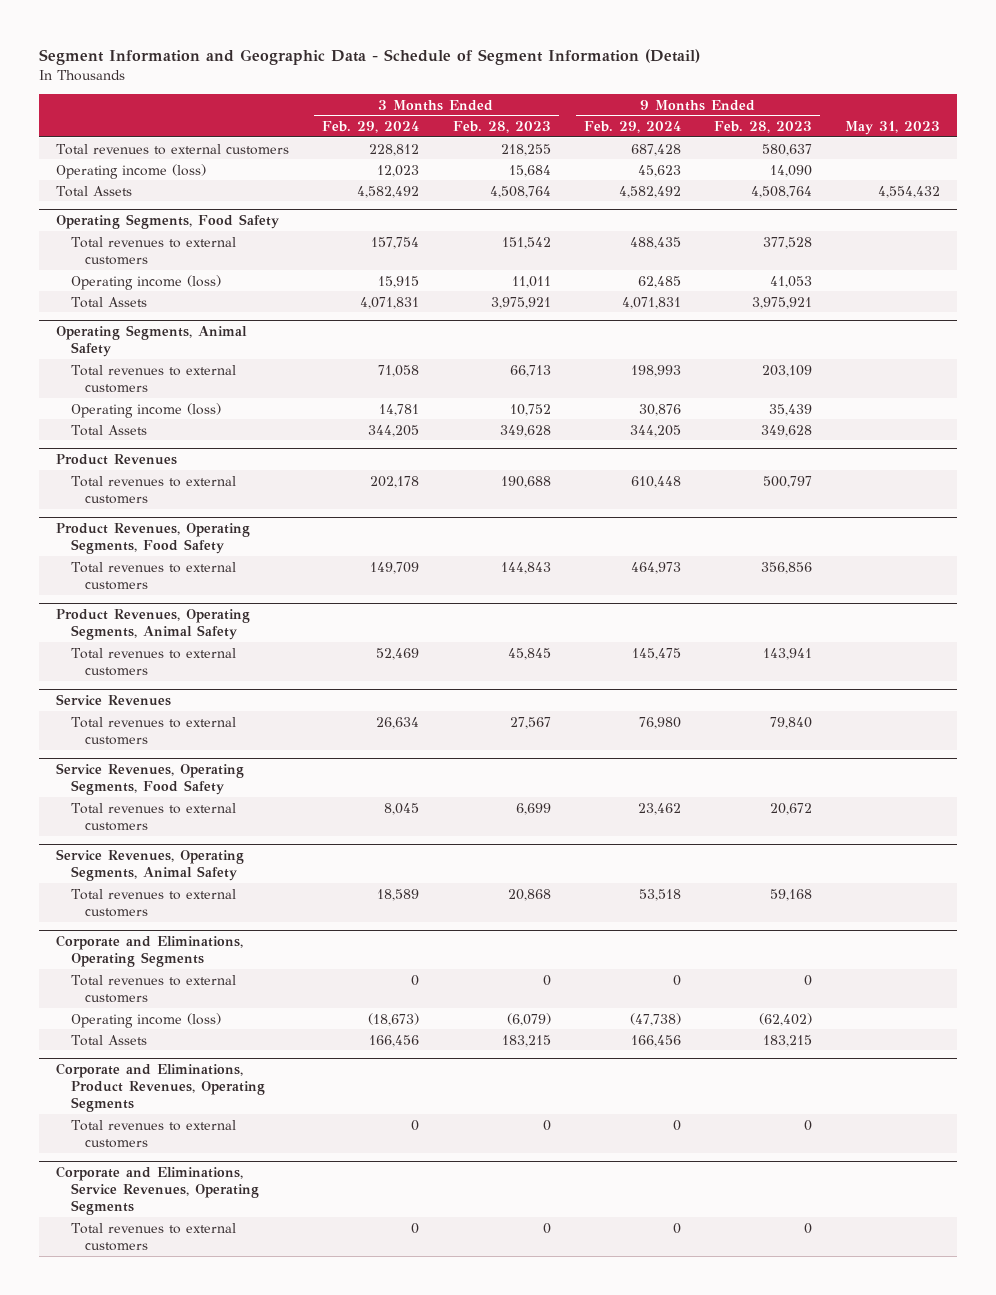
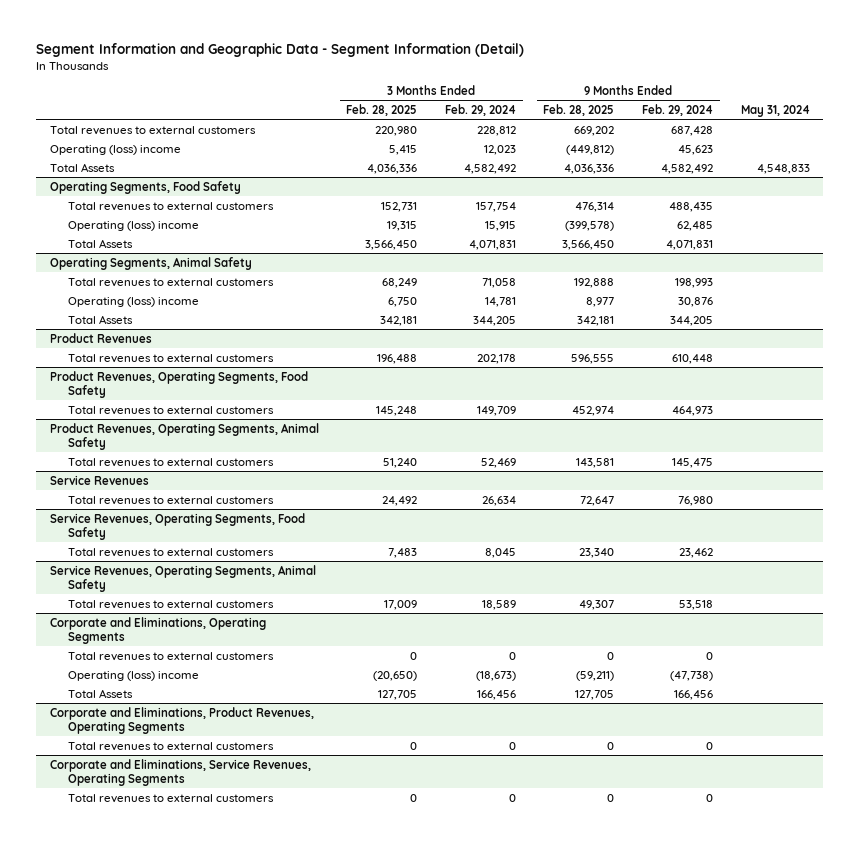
- Segment Information and Geographic Data - Schedule of Segment Information (Detail)
+ Segment Information and Geographic Data - Segment Information (Detail)
- | 3 Months Ended Feb. 29, 2024 | 3 Months Ended Feb. 28, 2023 | 9 Months Ended Feb. 29, 2024 | 9 Months Ended Feb. 28, 2023 | May 31, 2023
+ | 3 Months Ended Feb. 28, 2025 | 3 Months Ended Feb. 29, 2024 | 9 Months Ended Feb. 28, 2025 | 9 Months Ended Feb. 29, 2024 | May 31, 2024
- Operating income (loss) | 12,023 | 15,684 | 45,623 | 14,090 |
+ Operating (loss) income | 5,415 | 12,023 | (449,812) | 45,623 |
@ Operating Segments, Food Safety
- Operating income (loss) | 15,915 | 11,011 | 62,485 | 41,053 |
+ Operating (loss) income | 19,315 | 15,915 | (399,578) | 62,485 |
@ Operating Segments, Animal Safety
- Operating income (loss) | 14,781 | 10,752 | 30,876 | 35,439 |
+ Operating (loss) income | 6,750 | 14,781 | 8,977 | 30,876 |
@ Corporate and Eliminations, Operating Segments
- Operating income (loss) | (18,673) | (6,079) | (47,738) | (62,402) |
+ Operating (loss) income | (20,650) | (18,673) | (59,211) | (47,738) |

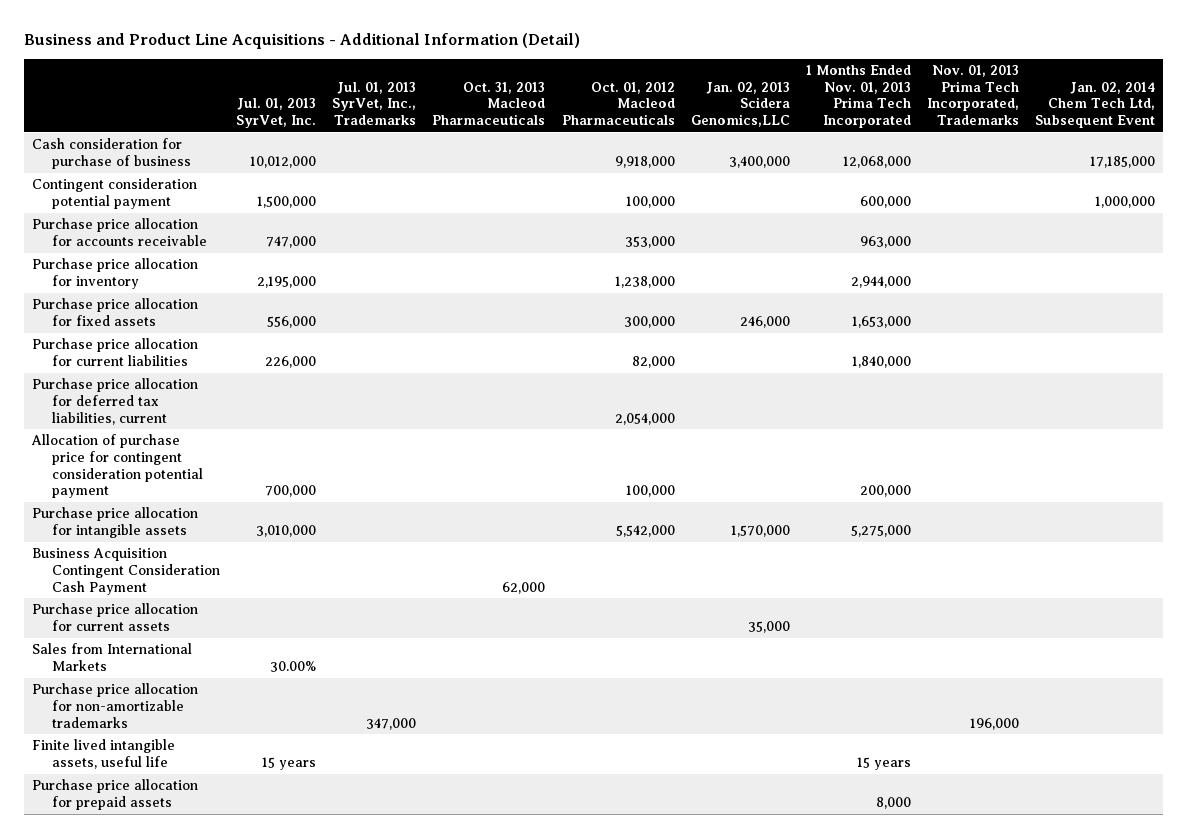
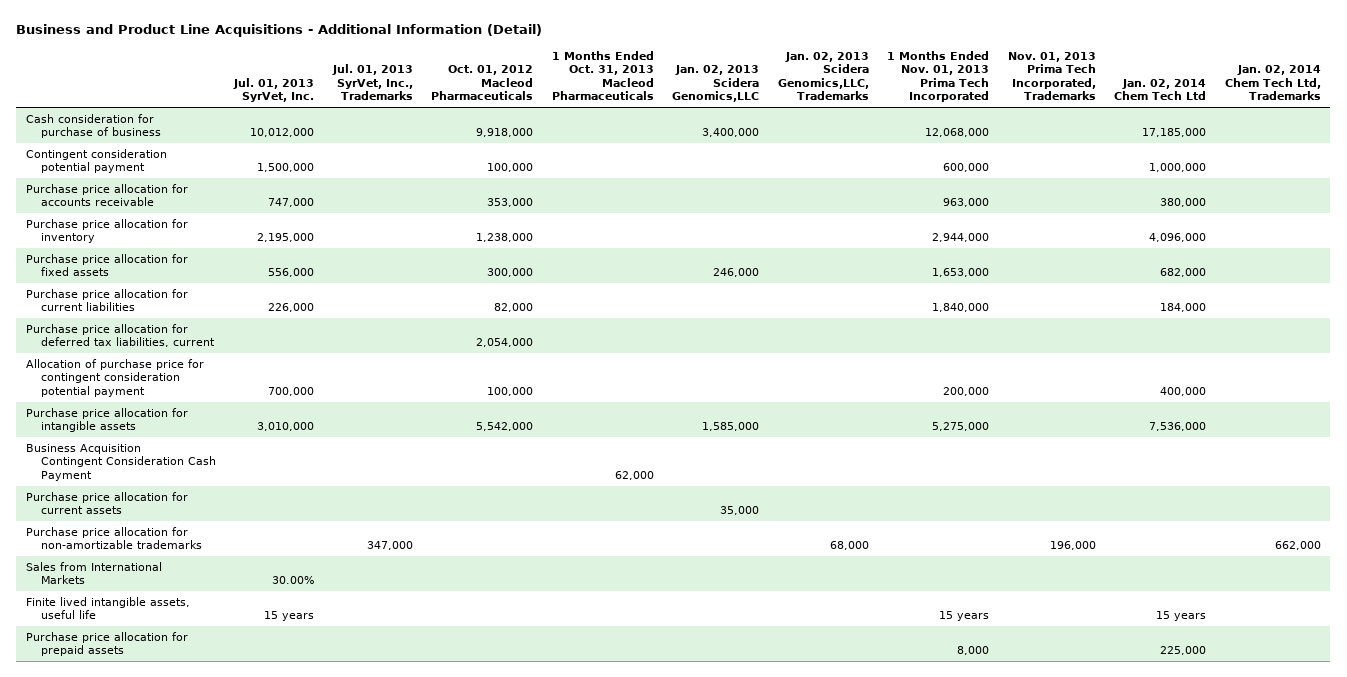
- | Jul. 01, 2013 SyrVet, Inc. | Jul. 01, 2013 SyrVet, Inc., Trademarks | Oct. 31, 2013 Macleod Pharmaceuticals | Oct. 01, 2012 Macleod Pharmaceuticals | Jan. 02, 2013 Scidera Genomics,LLC | 1 Months Ended Nov. 01, 2013 Prima Tech Incorporated | Nov. 01, 2013 Prima Tech Incorporated, Trademarks | Jan. 02, 2014 Chem Tech Ltd, Subsequent Event
+ | Jul. 01, 2013 SyrVet, Inc. | Jul. 01, 2013 SyrVet, Inc., Trademarks | Oct. 01, 2012 Macleod Pharmaceuticals | 1 Months Ended Oct. 31, 2013 Macleod Pharmaceuticals | Jan. 02, 2013 Scidera Genomics,LLC | Jan. 02, 2013 Scidera Genomics,LLC, Trademarks | 1 Months Ended Nov. 01, 2013 Prima Tech Incorporated | Nov. 01, 2013 Prima Tech Incorporated, Trademarks | Jan. 02, 2014 Chem Tech Ltd | Jan. 02, 2014 Chem Tech Ltd, Trademarks
- Purchase price allocation for intangible assets | 3,010,000 | | | 5,542,000 | 1,570,000 | 5,275,000 | |
+ Purchase price allocation for intangible assets | 3,010,000 | | 5,542,000 | | 1,585,000 | | 5,275,000 | | 7,536,000 |
moved down: Sales from International Markets | 30.00% | | | | | | | | |

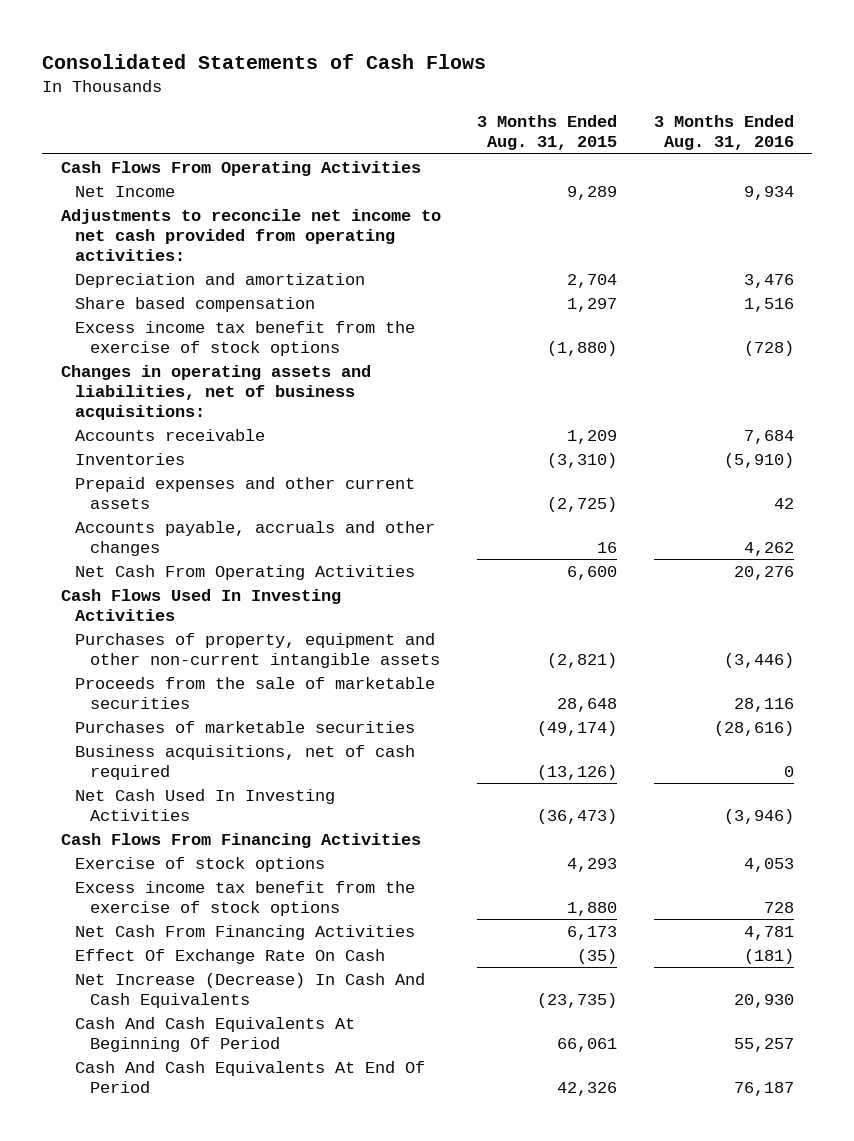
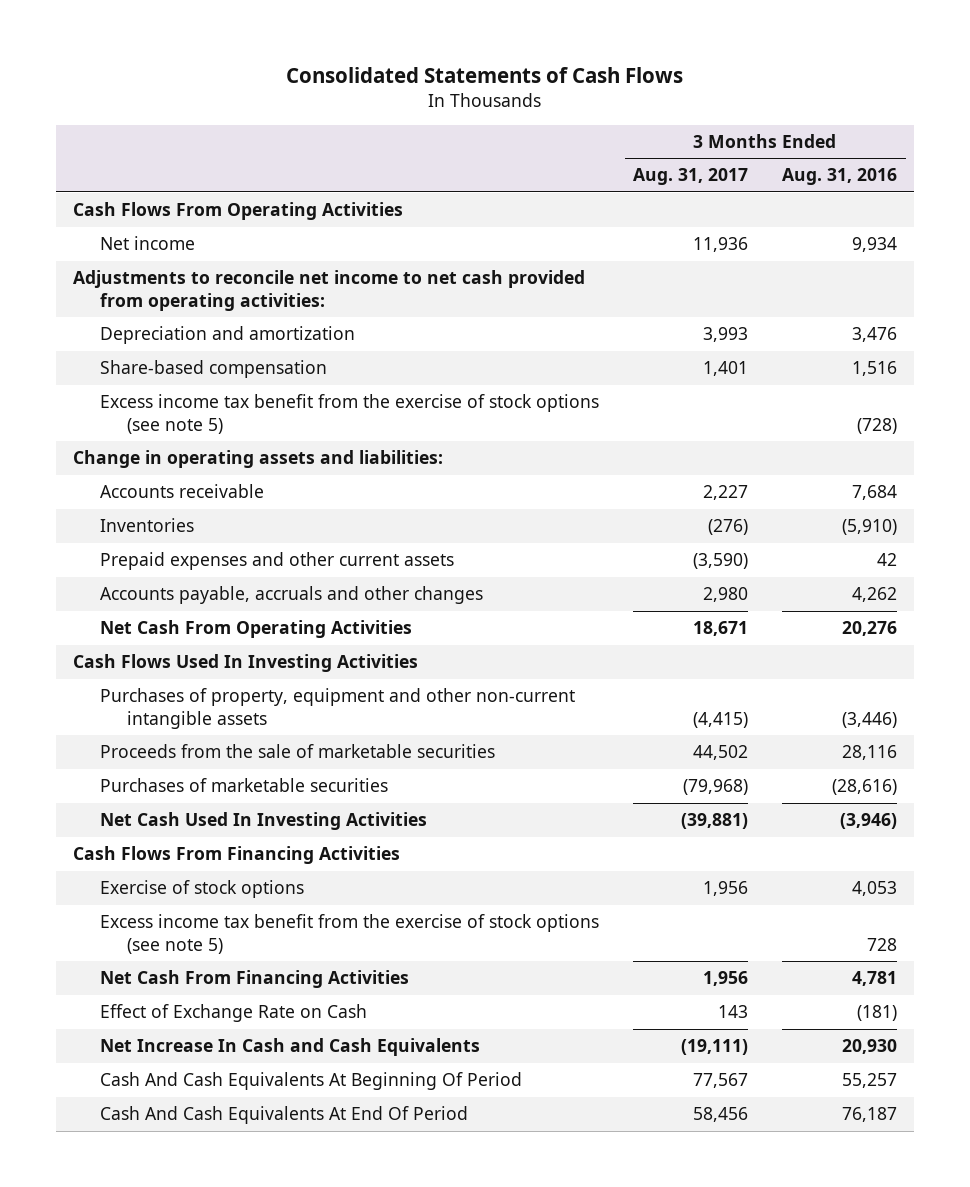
- | 3 Months Ended Aug. 31, 2015 | 3 Months Ended Aug. 31, 2016
+ | 3 Months Ended Aug. 31, 2017 | 3 Months Ended Aug. 31, 2016
- Net Income | 9,289 | 9,934
+ Net income | 11,936 | 9,934
- Share based compensation | 1,297 | 1,516
- Excess income tax benefit from the exercise of stock options | (1,880) | (728)
- Changes in operating assets and liabilities, net of business acquisitions:
+ Share-based compensation | 1,401 | 1,516
+ Excess income tax benefit from the exercise of stock options (see note 5) | | (728)
+ Change in operating assets and liabilities:
- Business acquisitions, net of cash required | (13,126) | 0
- Excess income tax benefit from the exercise of stock options | 1,880 | 728
+ Excess income tax benefit from the exercise of stock options (see note 5) | | 728
- Effect Of Exchange Rate On Cash | (35) | (181)
- Net Increase (Decrease) In Cash And Cash Equivalents | (23,735) | 20,930
+ Effect of Exchange Rate on Cash | 143 | (181)
+ Net Increase In Cash and Cash Equivalents | (19,111) | 20,930

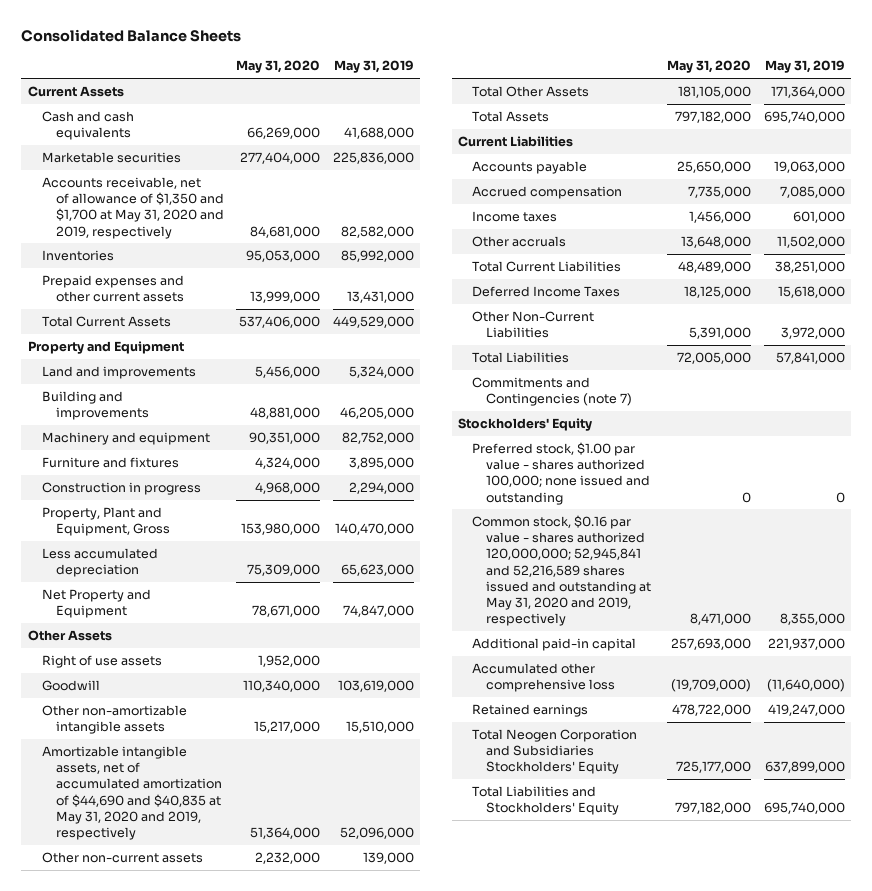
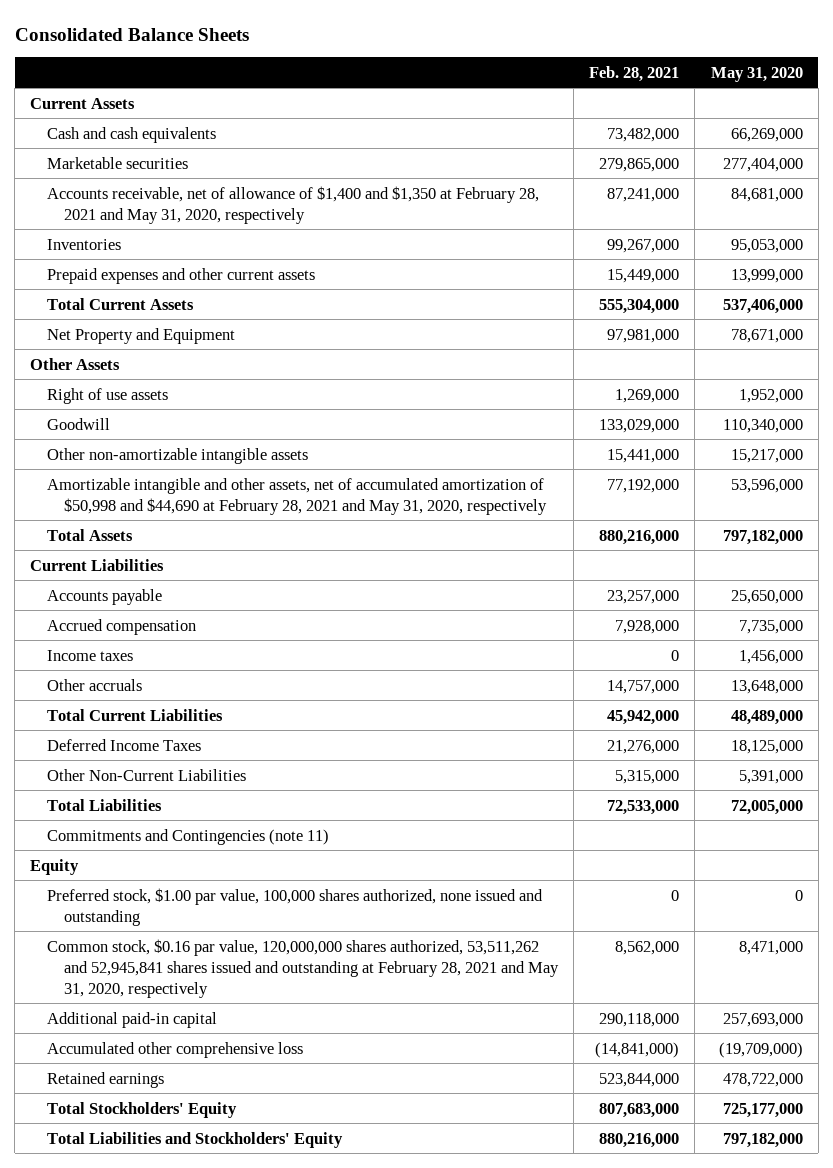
- | May 31, 2020 | May 31, 2019
+ | Feb. 28, 2021 | May 31, 2020
- Accounts receivable, net of allowance of $1,350 and $1,700 at May 31, 2020 and 2019, respectively | 84,681,000 | 82,582,000
+ Accounts receivable, net of allowance of $1,400 and $1,350 at February 28, 2021 and May 31, 2020, respectively | 87,241,000 | 84,681,000
- Property and Equipment
- Land and improvements | 5,456,000 | 5,324,000
- Building and improvements | 48,881,000 | 46,205,000
- Machinery and equipment | 90,351,000 | 82,752,000
- Furniture and fixtures | 4,324,000 | 3,895,000
- Construction in progress | 4,968,000 | 2,294,000
- Property, Plant and Equipment, Gross | 153,980,000 | 140,470,000
- Less accumulated depreciation | 75,309,000 | 65,623,000
- Amortizable intangible assets, net of accumulated amortization of $44,690 and $40,835 at May 31, 2020 and 2019, respectively | 51,364,000 | 52,096,000
- Other non-current assets | 2,232,000 | 139,000
- Total Other Assets | 181,105,000 | 171,364,000
+ Amortizable intangible and other assets, net of accumulated amortization of $50,998 and $44,690 at February 28, 2021 and May 31, 2020, respectively | 77,192,000 | 53,596,000
- Commitments and Contingencies (note 7)
- Stockholders' Equity
- Preferred stock, $1.00 par value - shares authorized 100,000; none issued and outstanding | 0 | 0
- Common stock, $0.16 par value - shares authorized 120,000,000; 52,945,841 and 52,216,589 shares issued and outstanding at May 31, 2020 and 2019, respectively | 8,471,000 | 8,355,000
+ Commitments and Contingencies (note 11)
+ Equity
+ Preferred stock, $1.00 par value, 100,000 shares authorized, none issued and outstanding | 0 | 0
+ Common stock, $0.16 par value, 120,000,000 shares authorized, 53,511,262 and 52,945,841 shares issued and outstanding at February 28, 2021 and May 31, 2020, respectively | 8,562,000 | 8,471,000
- Total Neogen Corporation and Subsidiaries Stockholders' Equity | 725,177,000 | 637,899,000
+ Total Stockholders' Equity | 807,683,000 | 725,177,000

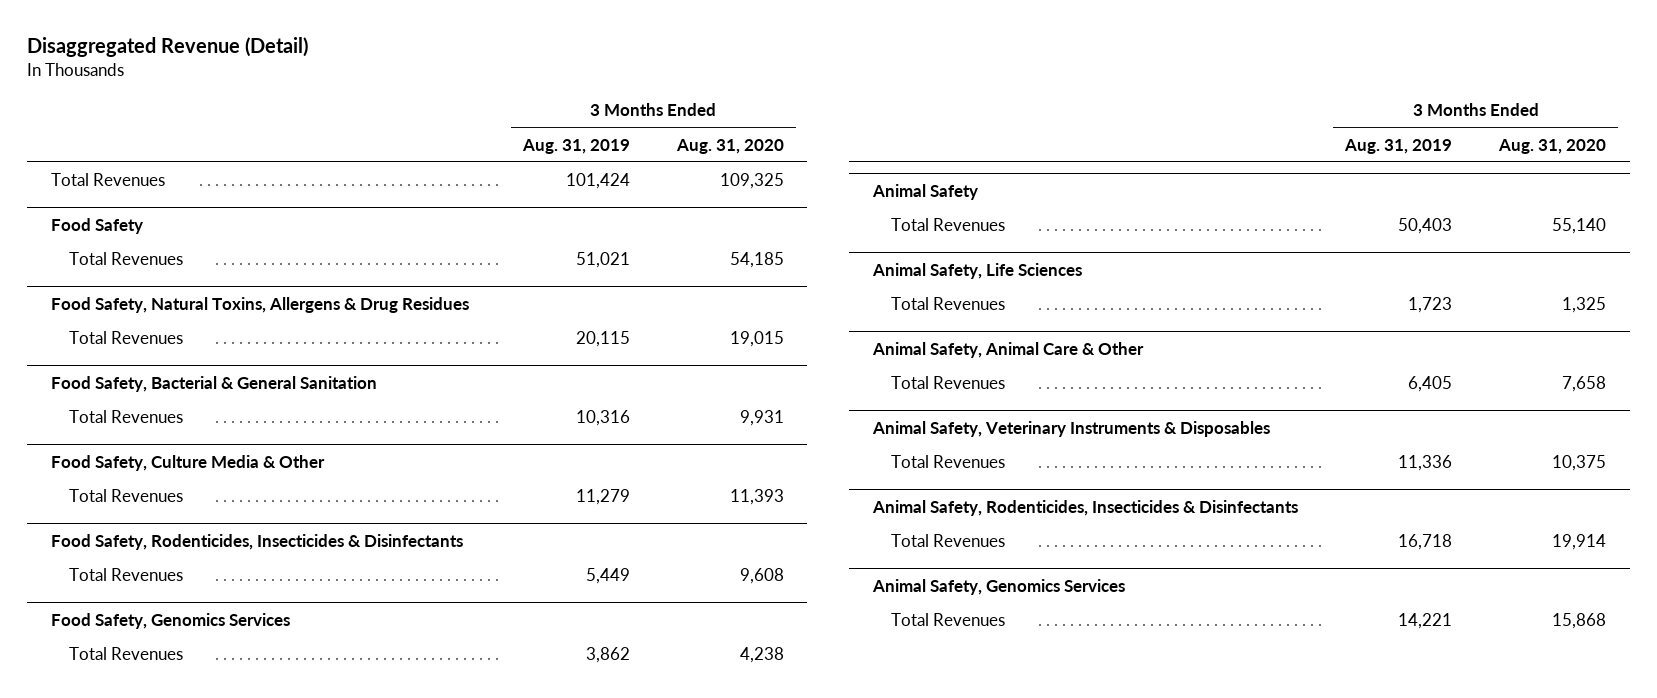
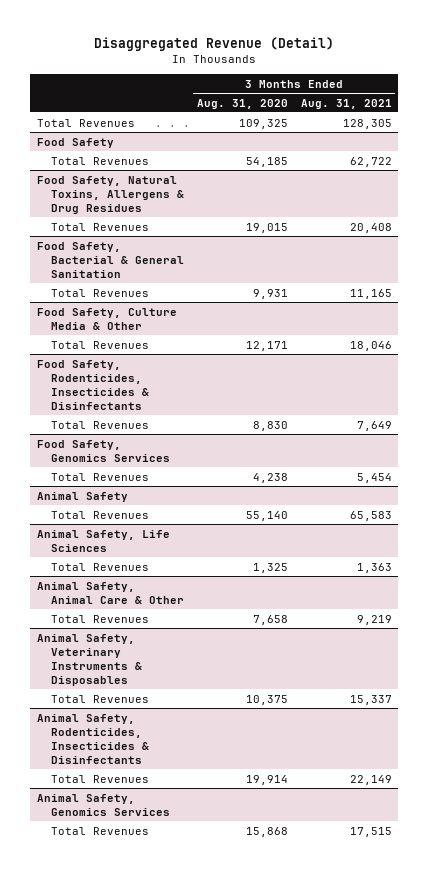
- | 3 Months Ended Aug. 31, 2019 | 3 Months Ended Aug. 31, 2020
+ | 3 Months Ended Aug. 31, 2020 | 3 Months Ended Aug. 31, 2021
@ Food Safety, Culture Media & Other
- Total Revenues | 11,279 | 11,393
+ Total Revenues | 12,171 | 18,046
@ Food Safety, Rodenticides, Insecticides & Disinfectants
- Total Revenues | 5,449 | 9,608
+ Total Revenues | 8,830 | 7,649

